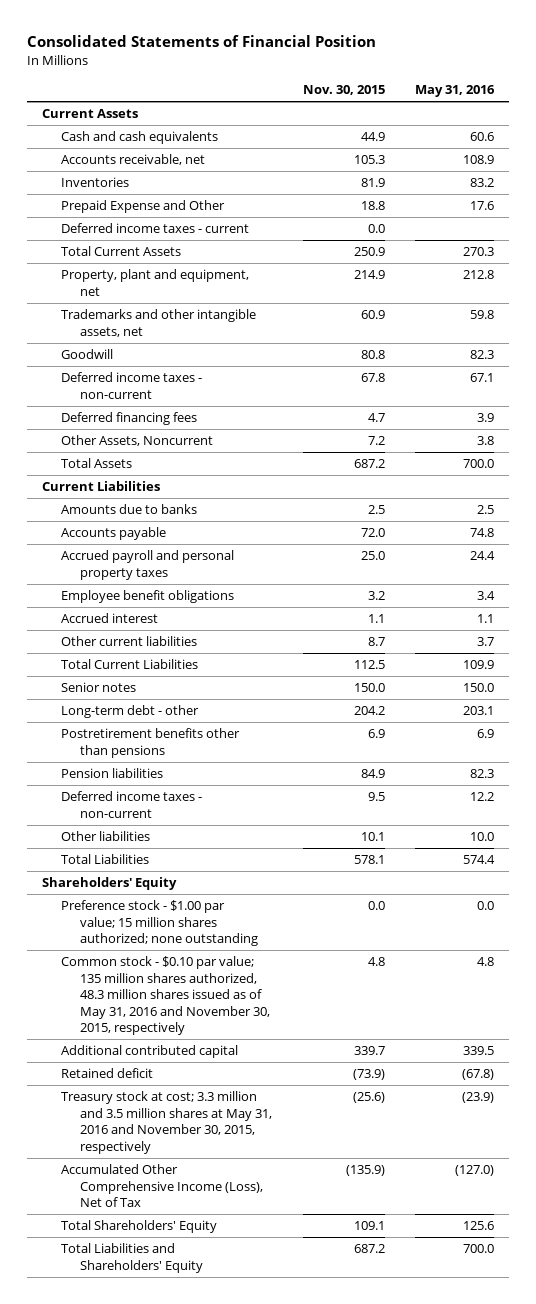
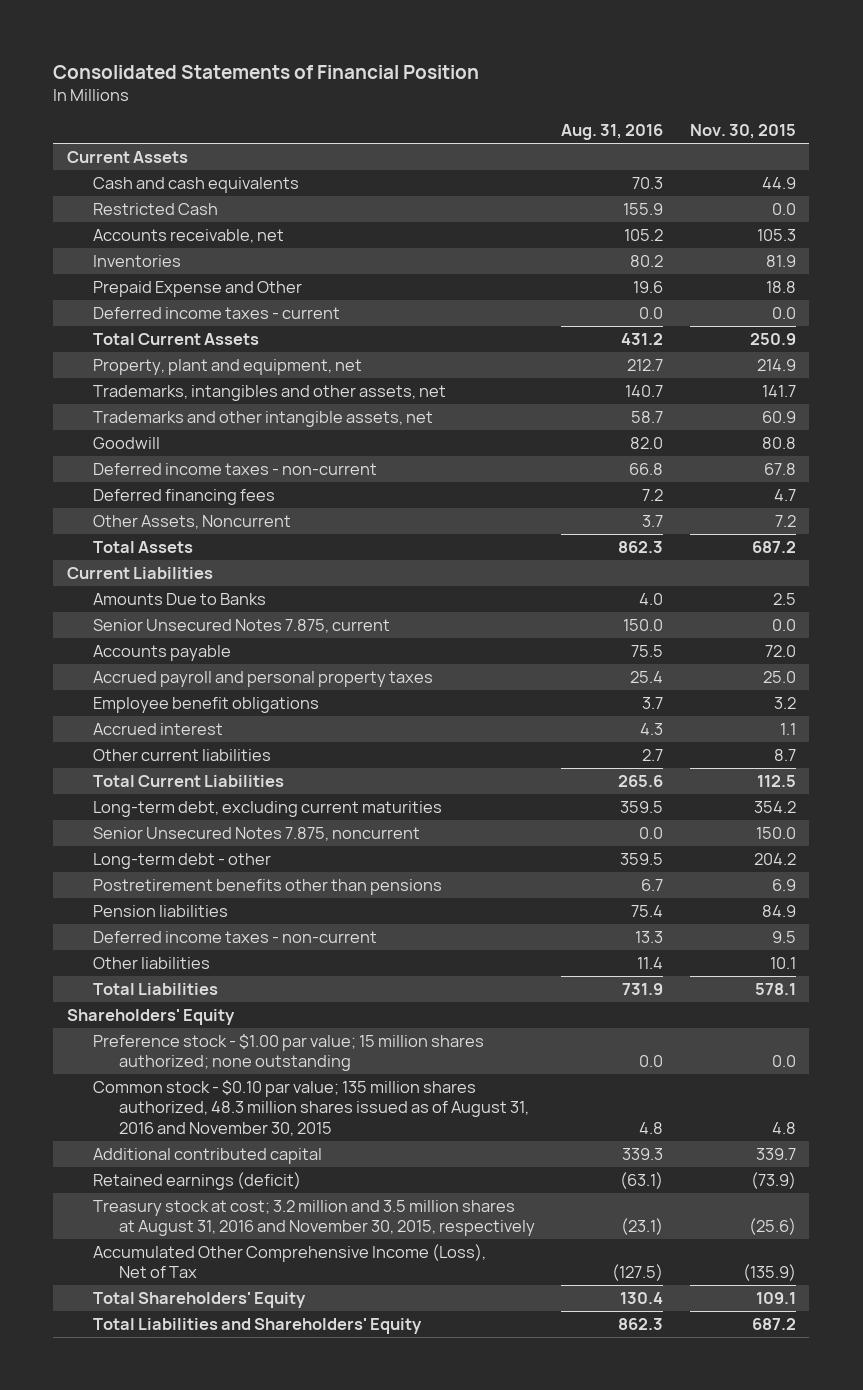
- | Nov. 30, 2015 | May 31, 2016
+ | Aug. 31, 2016 | Nov. 30, 2015
+ Restricted Cash | 155.9 | 0.0
+ Trademarks, intangibles and other assets, net | 140.7 | 141.7
- Amounts due to banks | 2.5 | 2.5
+ Amounts Due to Banks | 4.0 | 2.5
+ Senior Unsecured Notes 7.875, current | 150.0 | 0.0
- Senior notes | 150.0 | 150.0
+ Long-term debt, excluding current maturities | 359.5 | 354.2
+ Senior Unsecured Notes 7.875, noncurrent | 0.0 | 150.0
- Common stock - $0.10 par value; 135 million shares authorized, 48.3 million shares issued as of May 31, 2016 and November 30, 2015, respectively | 4.8 | 4.8
+ Common stock - $0.10 par value; 135 million shares authorized, 48.3 million shares issued as of August 31, 2016 and November 30, 2015 | 4.8 | 4.8
- Retained deficit | (73.9) | (67.8)
- Treasury stock at cost; 3.3 million and 3.5 million shares at May 31, 2016 and November 30, 2015, respectively | (25.6) | (23.9)
+ Retained earnings (deficit) | (63.1) | (73.9)
+ Treasury stock at cost; 3.2 million and 3.5 million shares at August 31, 2016 and November 30, 2015, respectively | (23.1) | (25.6)

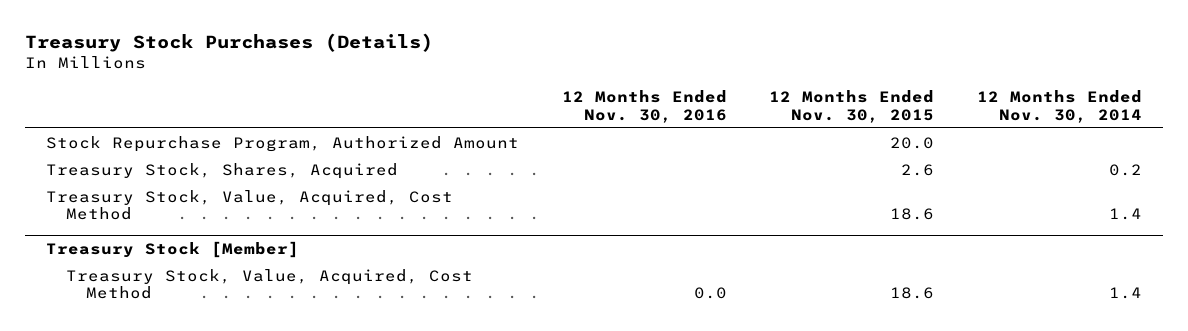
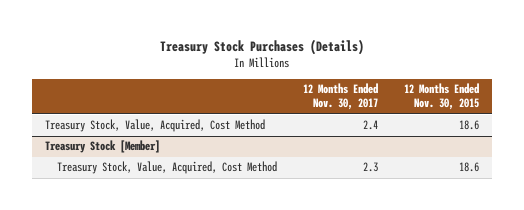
- | 12 Months Ended Nov. 30, 2016 | 12 Months Ended Nov. 30, 2015 | 12 Months Ended Nov. 30, 2014
+ | 12 Months Ended Nov. 30, 2017 | 12 Months Ended Nov. 30, 2015
- Stock Repurchase Program, Authorized Amount | | 20.0 |
- Treasury Stock, Shares, Acquired | | 2.6 | 0.2

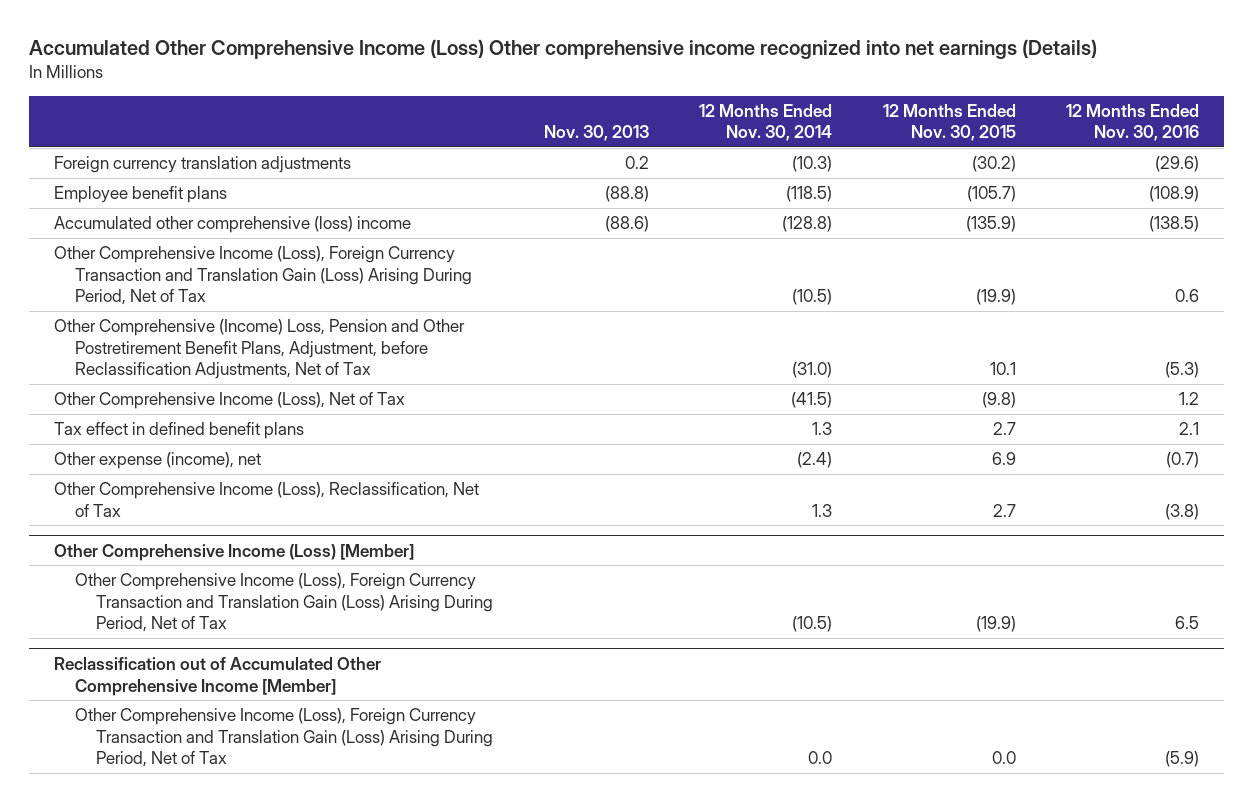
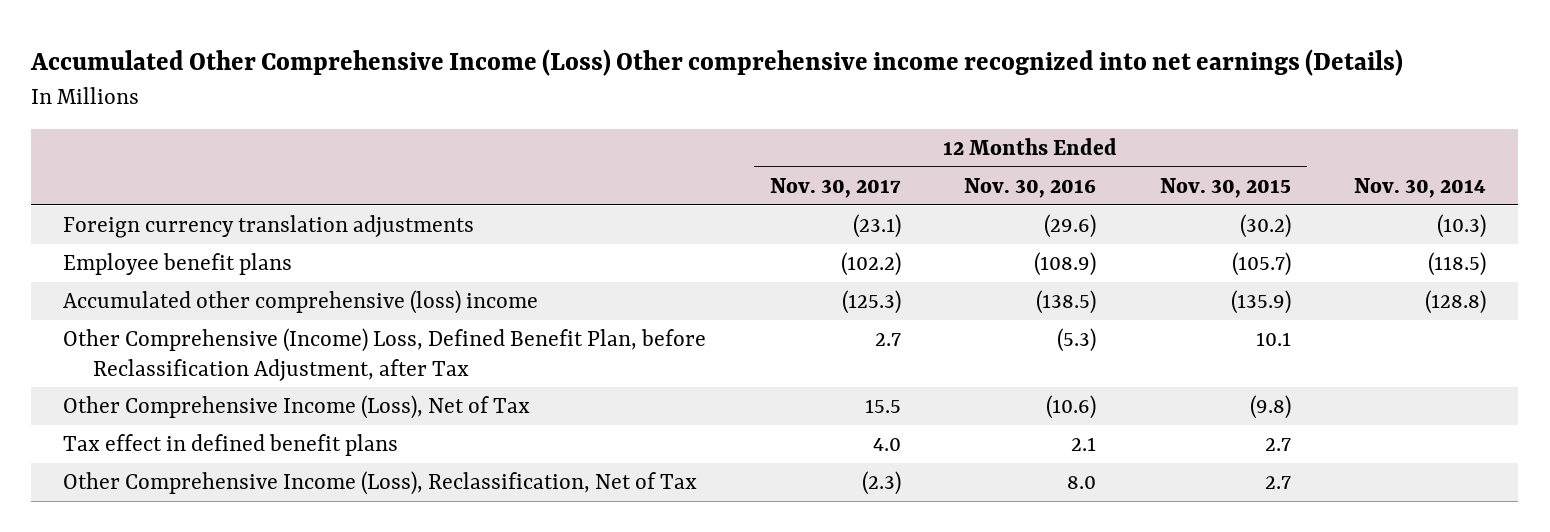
- | Nov. 30, 2013 | 12 Months Ended Nov. 30, 2014 | 12 Months Ended Nov. 30, 2015 | 12 Months Ended Nov. 30, 2016
+ | 12 Months Ended Nov. 30, 2017 | 12 Months Ended Nov. 30, 2016 | 12 Months Ended Nov. 30, 2015 | Nov. 30, 2014
- Other Comprehensive Income (Loss), Foreign Currency Transaction and Translation Gain (Loss) Arising During Period, Net of Tax | | (10.5) | (19.9) | 0.6
- Other Comprehensive (Income) Loss, Pension and Other Postretirement Benefit Plans, Adjustment, before Reclassification Adjustments, Net of Tax | | (31.0) | 10.1 | (5.3)
- Other Comprehensive Income (Loss), Net of Tax | | (41.5) | (9.8) | 1.2
+ Other Comprehensive (Income) Loss, Defined Benefit Plan, before Reclassification Adjustment, after Tax | 2.7 | (5.3) | 10.1 |
+ Other Comprehensive Income (Loss), Net of Tax | 15.5 | (10.6) | (9.8) |
- Other expense (income), net | | (2.4) | 6.9 | (0.7)
- Other Comprehensive Income (Loss), Reclassification, Net of Tax | | 1.3 | 2.7 | (3.8)
- Other Comprehensive Income (Loss) [Member]
- Other Comprehensive Income (Loss), Foreign Currency Transaction and Translation Gain (Loss) Arising During Period, Net of Tax | | (10.5) | (19.9) | 6.5
- Reclassification out of Accumulated Other Comprehensive Income [Member]
- Other Comprehensive Income (Loss), Foreign Currency Transaction and Translation Gain (Loss) Arising During Period, Net of Tax | | 0.0 | 0.0 | (5.9)
+ Other Comprehensive Income (Loss), Reclassification, Net of Tax | (2.3) | 8.0 | 2.7 |

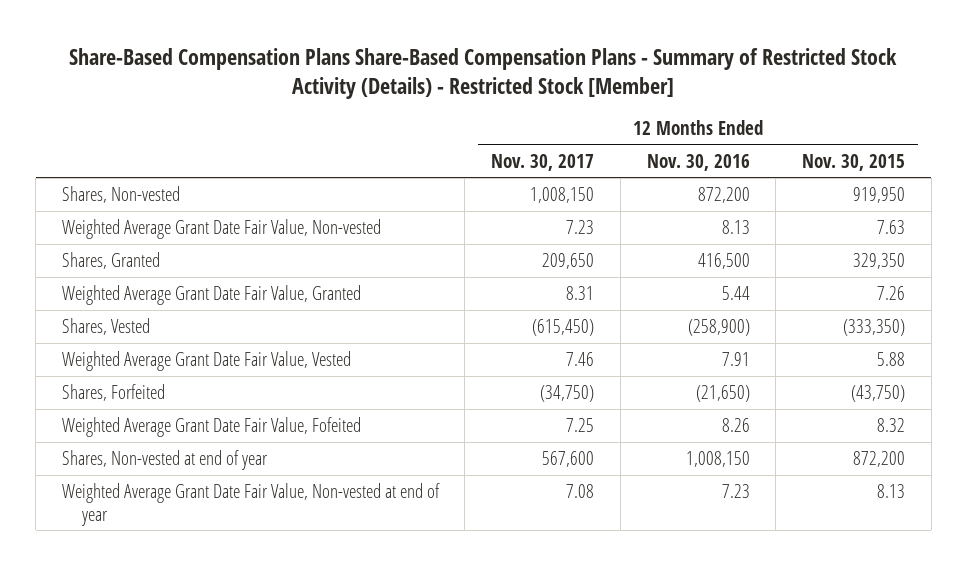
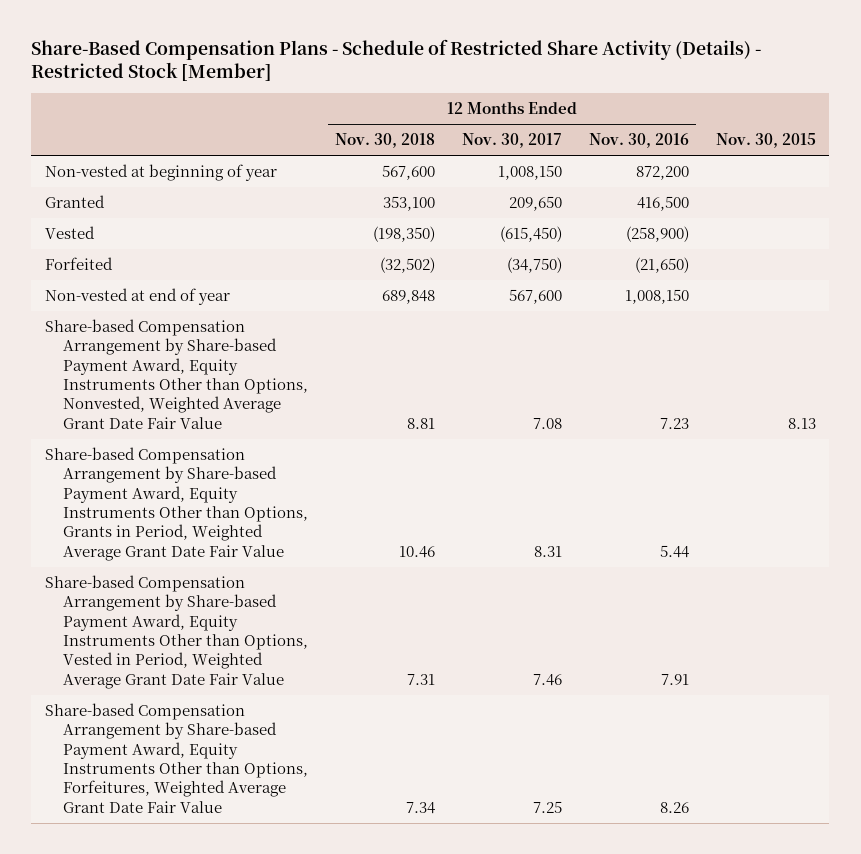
- Share-Based Compensation Plans Share-Based Compensation Plans - Summary of Restricted Stock Activity (Details) - Restricted Stock [Member]
+ Share-Based Compensation Plans - Schedule of Restricted Share Activity (Details) - Restricted Stock [Member]
- | 12 Months Ended Nov. 30, 2017 | 12 Months Ended Nov. 30, 2016 | 12 Months Ended Nov. 30, 2015
+ | 12 Months Ended Nov. 30, 2018 | 12 Months Ended Nov. 30, 2017 | 12 Months Ended Nov. 30, 2016 | Nov. 30, 2015
- Shares, Non-vested | 1,008,150 | 872,200 | 919,950
- Weighted Average Grant Date Fair Value, Non-vested | 7.23 | 8.13 | 7.63
- Shares, Granted | 209,650 | 416,500 | 329,350
- Weighted Average Grant Date Fair Value, Granted | 8.31 | 5.44 | 7.26
- Shares, Vested | (615,450) | (258,900) | (333,350)
- Weighted Average Grant Date Fair Value, Vested | 7.46 | 7.91 | 5.88
- Shares, Forfeited | (34,750) | (21,650) | (43,750)
- Weighted Average Grant Date Fair Value, Fofeited | 7.25 | 8.26 | 8.32
- Shares, Non-vested at end of year | 567,600 | 1,008,150 | 872,200
- Weighted Average Grant Date Fair Value, Non-vested at end of year | 7.08 | 7.23 | 8.13
+ Non-vested at beginning of year | 567,600 | 1,008,150 | 872,200 |
+ Granted | 353,100 | 209,650 | 416,500 |
+ Vested | (198,350) | (615,450) | (258,900) |
+ Forfeited | (32,502) | (34,750) | (21,650) |
+ Non-vested at end of year | 689,848 | 567,600 | 1,008,150 |
+ Share-based Compensation Arrangement by Share-based Payment Award, Equity Instruments Other than Options, Nonvested, Weighted Average Grant Date Fair Value | 8.81 | 7.08 | 7.23 | 8.13
+ Share-based Compensation Arrangement by Share-based Payment Award, Equity Instruments Other than Options, Grants in Period, Weighted Average Grant Date Fair Value | 10.46 | 8.31 | 5.44 |
+ Share-based Compensation Arrangement by Share-based Payment Award, Equity Instruments Other than Options, Vested in Period, Weighted Average Grant Date Fair Value | 7.31 | 7.46 | 7.91 |
+ Share-based Compensation Arrangement by Share-based Payment Award, Equity Instruments Other than Options, Forfeitures, Weighted Average Grant Date Fair Value | 7.34 | 7.25 | 8.26 |

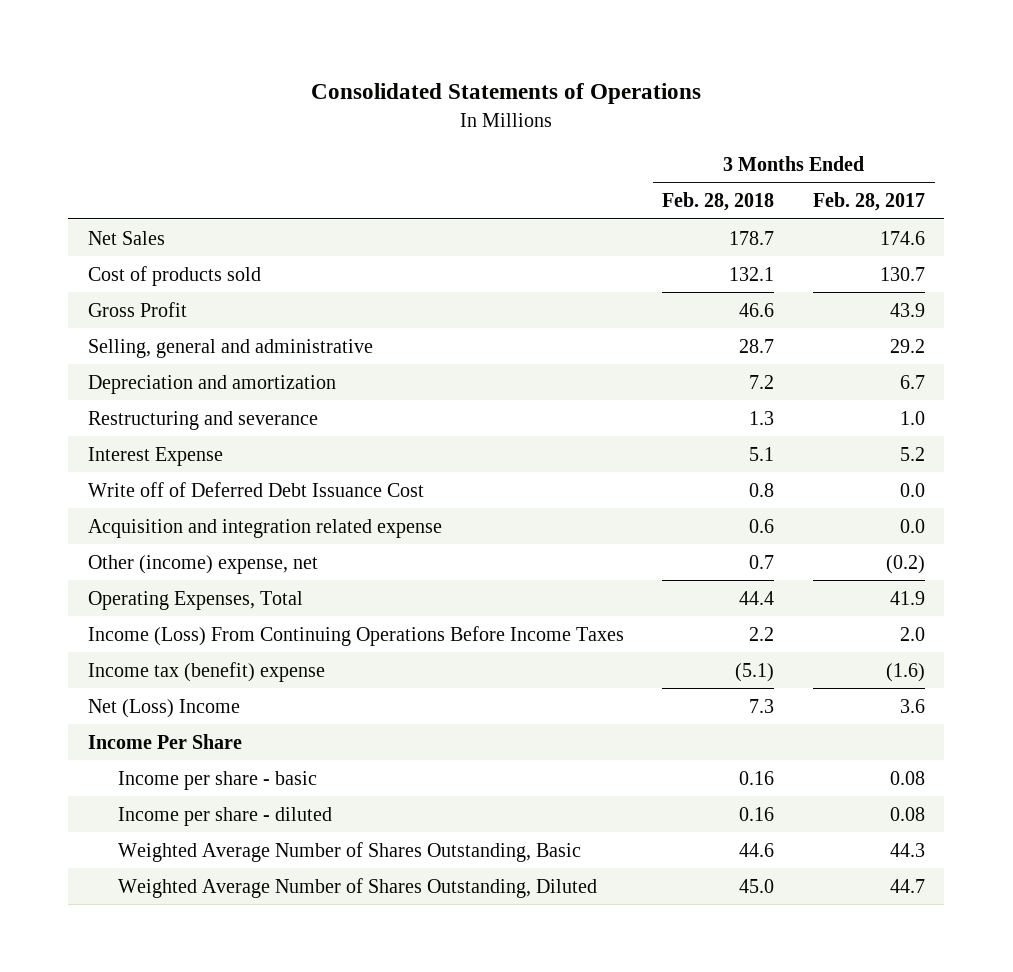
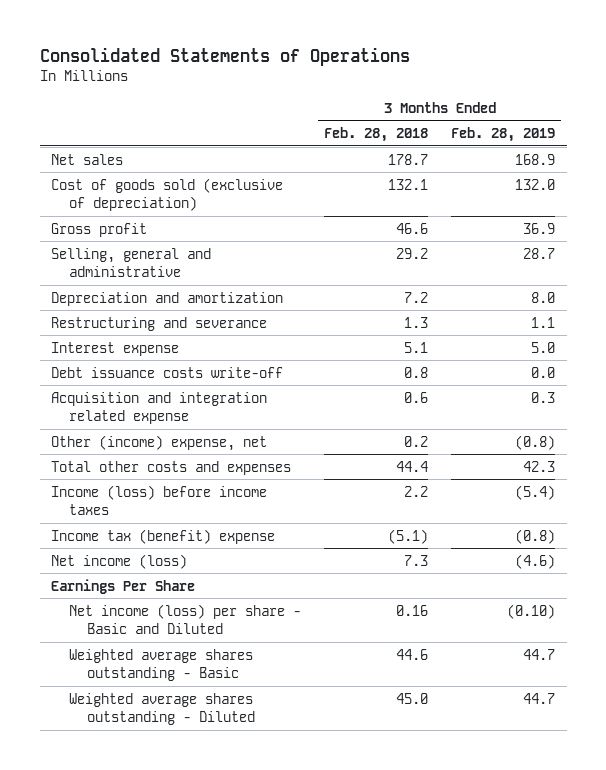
- | 3 Months Ended Feb. 28, 2018 | 3 Months Ended Feb. 28, 2017
+ | 3 Months Ended Feb. 28, 2018 | 3 Months Ended Feb. 28, 2019
- Net Sales | 178.7 | 174.6
- Cost of products sold | 132.1 | 130.7
- Gross Profit | 46.6 | 43.9
- Selling, general and administrative | 28.7 | 29.2
+ Net sales | 178.7 | 168.9
+ Cost of goods sold (exclusive of depreciation) | 132.1 | 132.0
+ Gross profit | 46.6 | 36.9
+ Selling, general and administrative | 29.2 | 28.7
- Interest Expense | 5.1 | 5.2
- Write off of Deferred Debt Issuance Cost | 0.8 | 0.0
+ Interest expense | 5.1 | 5.0
+ Debt issuance costs write-off | 0.8 | 0.0
- Other (income) expense, net | 0.7 | (0.2)
- Operating Expenses, Total | 44.4 | 41.9
- Income (Loss) From Continuing Operations Before Income Taxes | 2.2 | 2.0
+ Other (income) expense, net | 0.2 | (0.8)
+ Total other costs and expenses | 44.4 | 42.3
+ Income (loss) before income taxes | 2.2 | (5.4)
- Net (Loss) Income | 7.3 | 3.6
- Income Per Share
- Income per share - basic | 0.16 | 0.08
- Income per share - diluted | 0.16 | 0.08
- Weighted Average Number of Shares Outstanding, Basic | 44.6 | 44.3
- Weighted Average Number of Shares Outstanding, Diluted | 45.0 | 44.7
+ Net income (loss) | 7.3 | (4.6)
+ Earnings Per Share
+ Net income (loss) per share - Basic and Diluted | 0.16 | (0.10)
+ Weighted average shares outstanding - Basic | 44.6 | 44.7
+ Weighted average shares outstanding - Diluted | 45.0 | 44.7

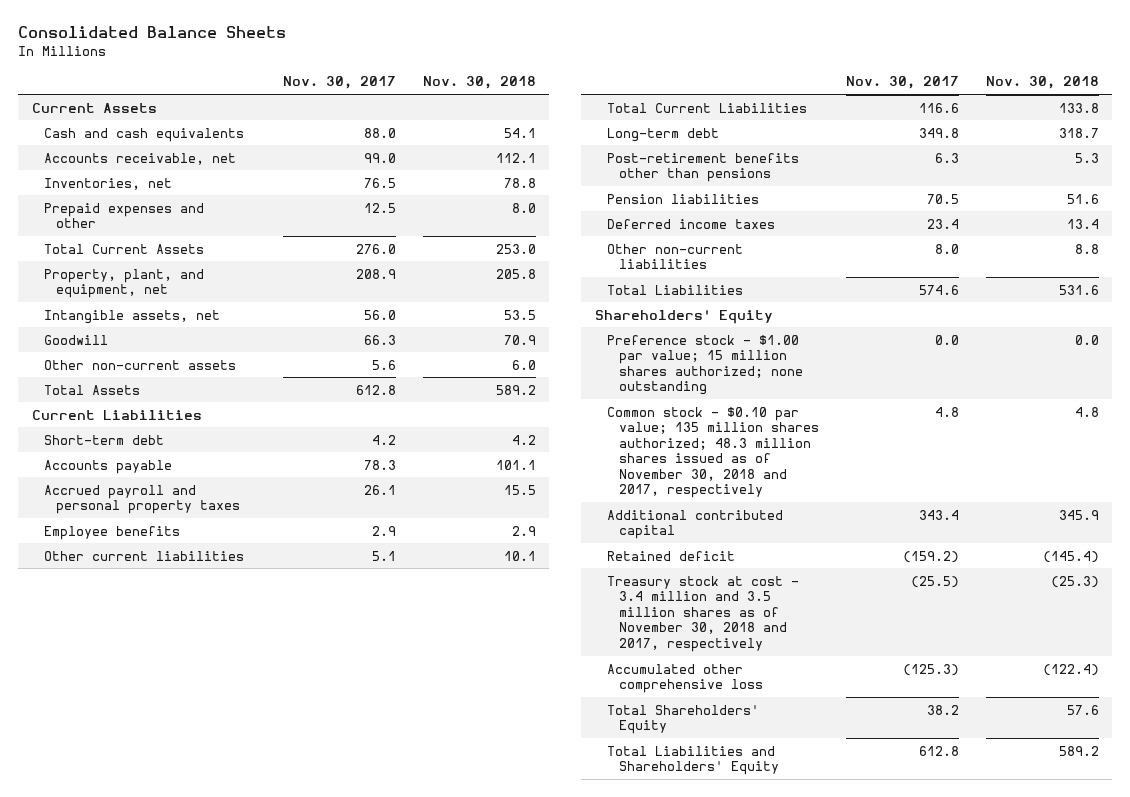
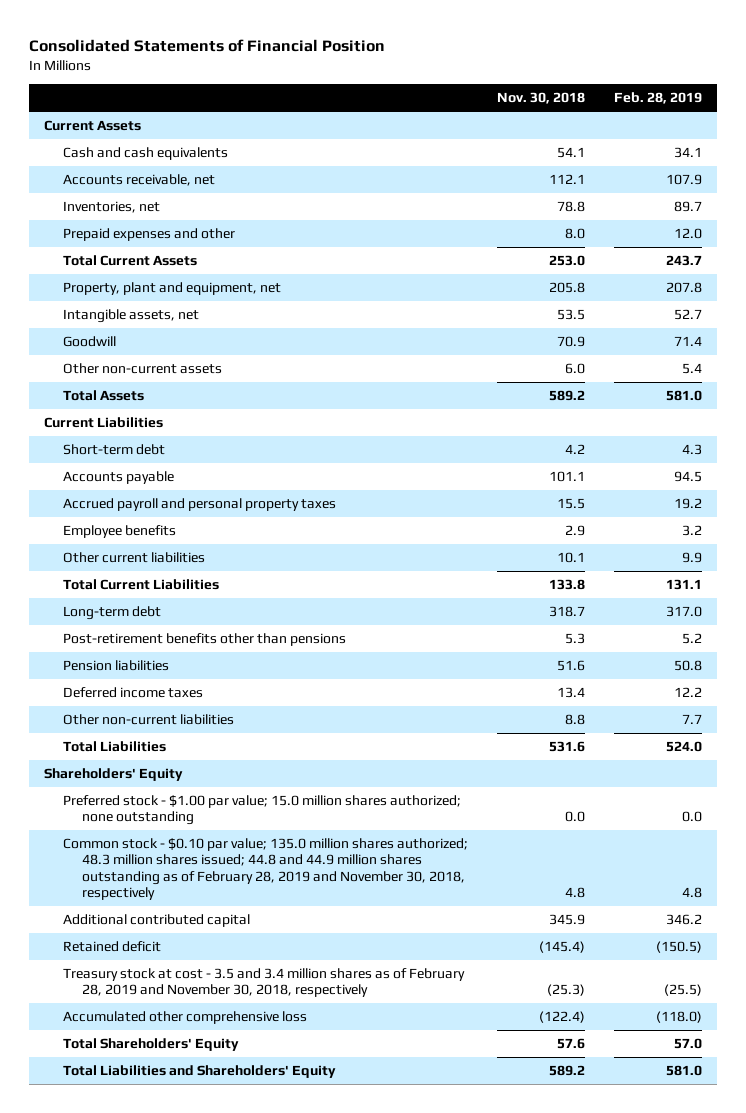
- Consolidated Balance Sheets
+ Consolidated Statements of Financial Position
- | Nov. 30, 2017 | Nov. 30, 2018
+ | Nov. 30, 2018 | Feb. 28, 2019
- Property, plant, and equipment, net | 208.9 | 205.8
+ Property, plant and equipment, net | 205.8 | 207.8
- Preference stock - $1.00 par value; 15 million shares authorized; none outstanding | 0.0 | 0.0
- Common stock - $0.10 par value; 135 million shares authorized; 48.3 million shares issued as of November 30, 2018 and 2017, respectively | 4.8 | 4.8
+ Preferred stock - $1.00 par value; 15.0 million shares authorized; none outstanding | 0.0 | 0.0
+ Common stock - $0.10 par value; 135.0 million shares authorized; 48.3 million shares issued; 44.8 and 44.9 million shares outstanding as of February 28, 2019 and November 30, 2018, respectively | 4.8 | 4.8
- Treasury stock at cost - 3.4 million and 3.5 million shares as of November 30, 2018 and 2017, respectively | (25.5) | (25.3)
+ Treasury stock at cost - 3.5 and 3.4 million shares as of February 28, 2019 and November 30, 2018, respectively | (25.3) | (25.5)

